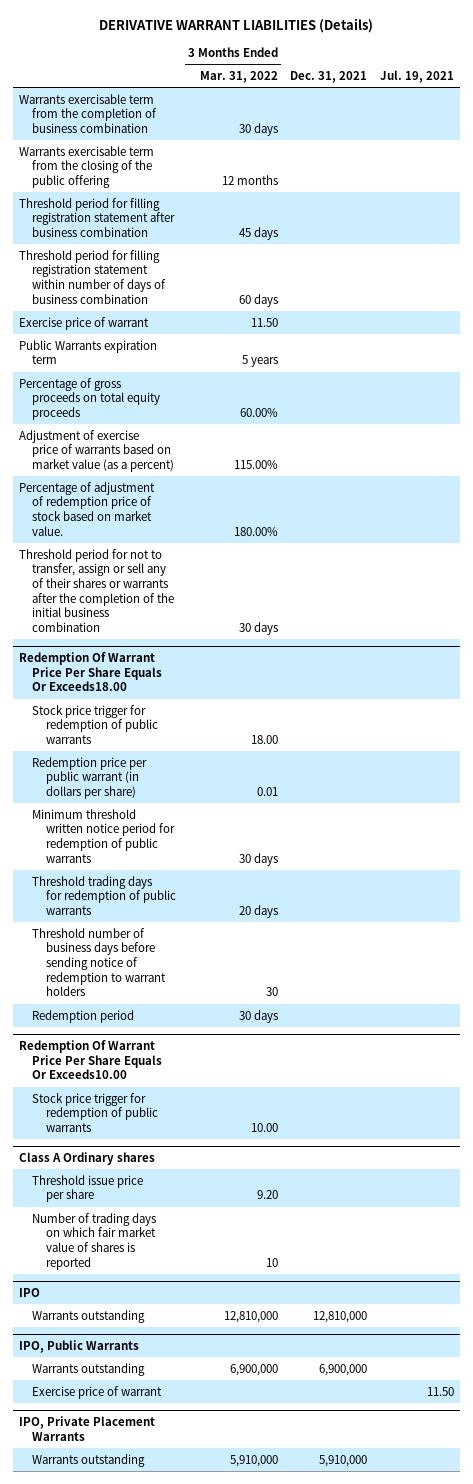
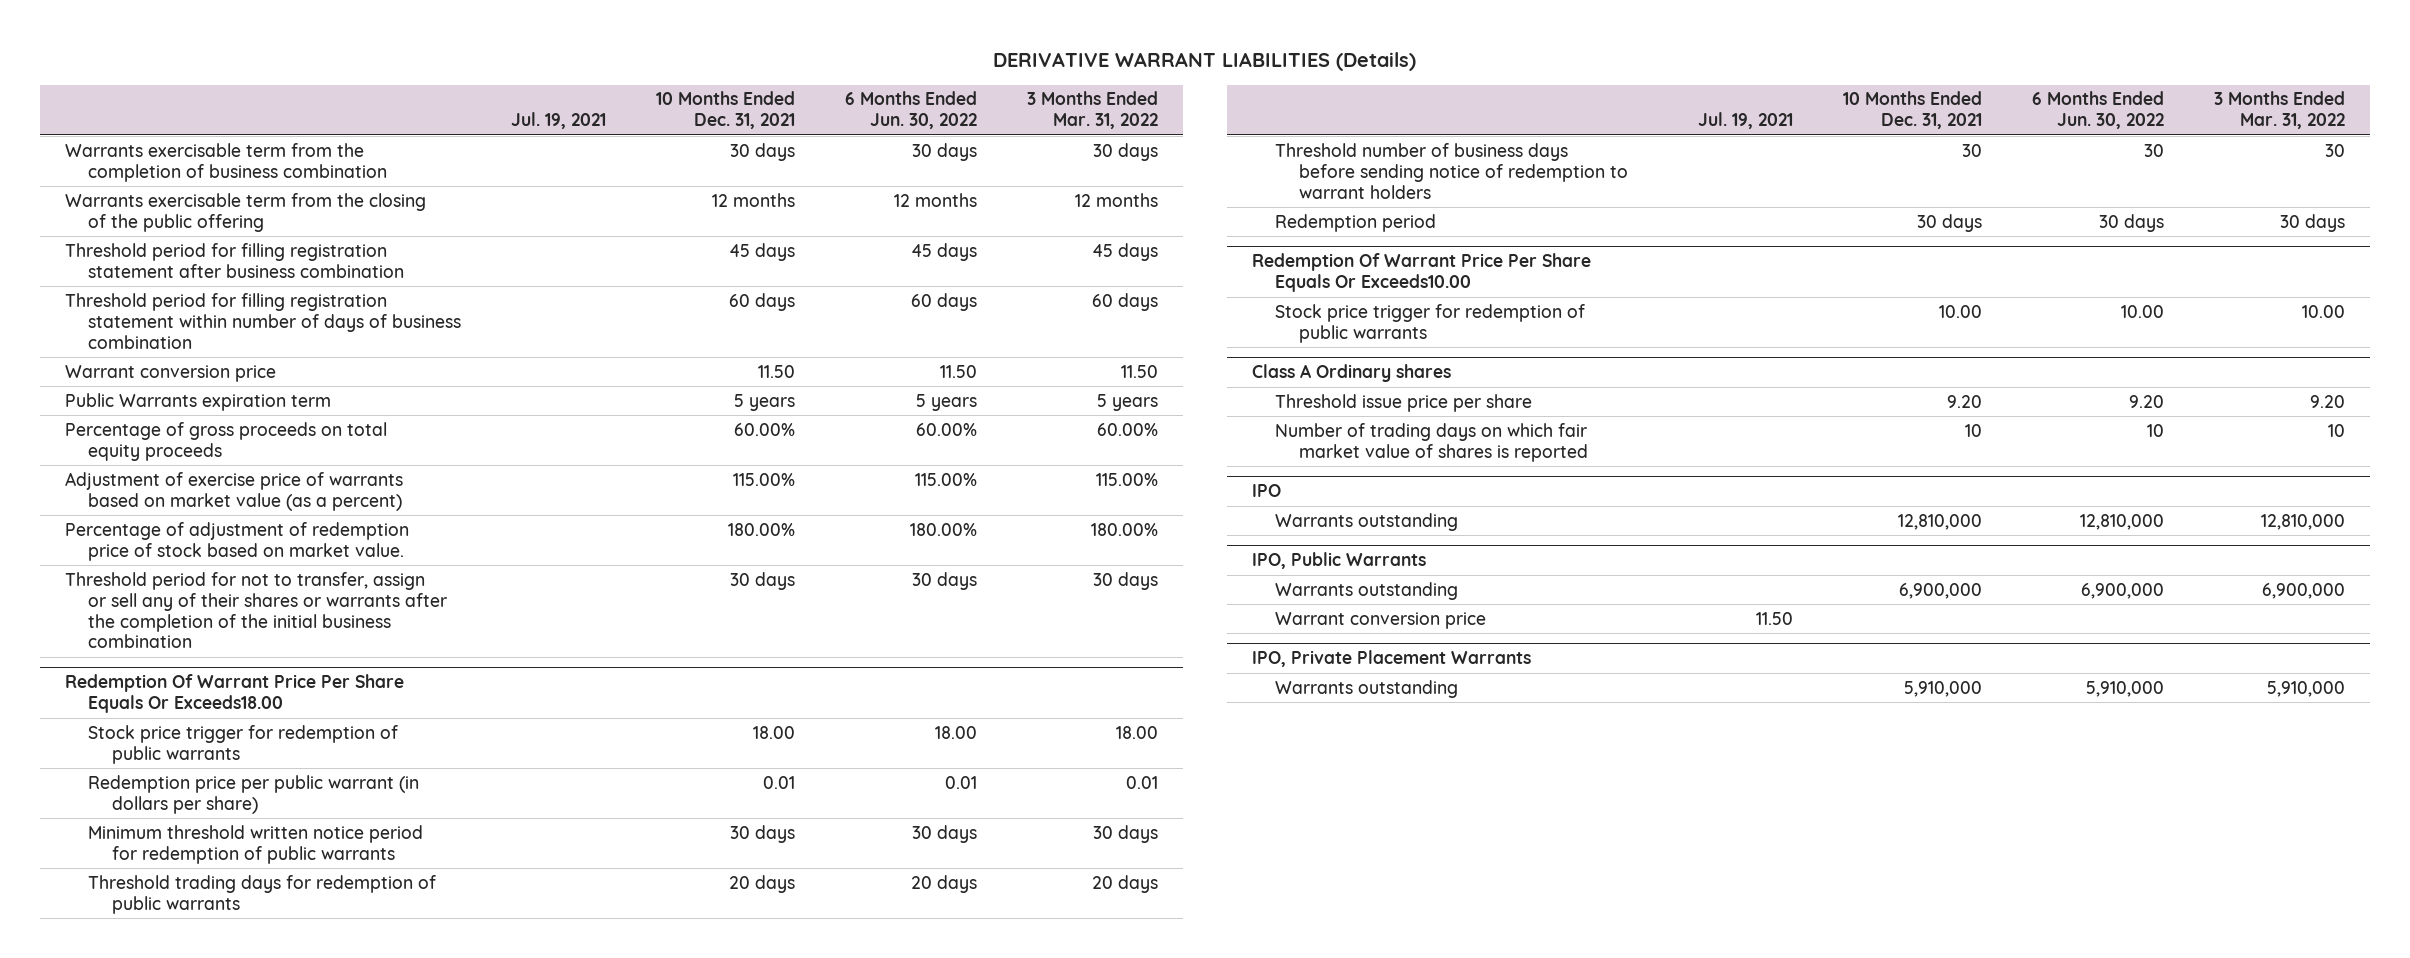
- | 3 Months Ended Mar. 31, 2022 | Dec. 31, 2021 | Jul. 19, 2021
+ | Jul. 19, 2021 | 10 Months Ended Dec. 31, 2021 | 6 Months Ended Jun. 30, 2022 | 3 Months Ended Mar. 31, 2022
- Exercise price of warrant | 11.50 | |
+ Warrant conversion price | | 11.50 | 11.50 | 11.50
@ IPO, Public Warrants
- Exercise price of warrant | | | 11.50
+ Warrant conversion price | 11.50 | | |

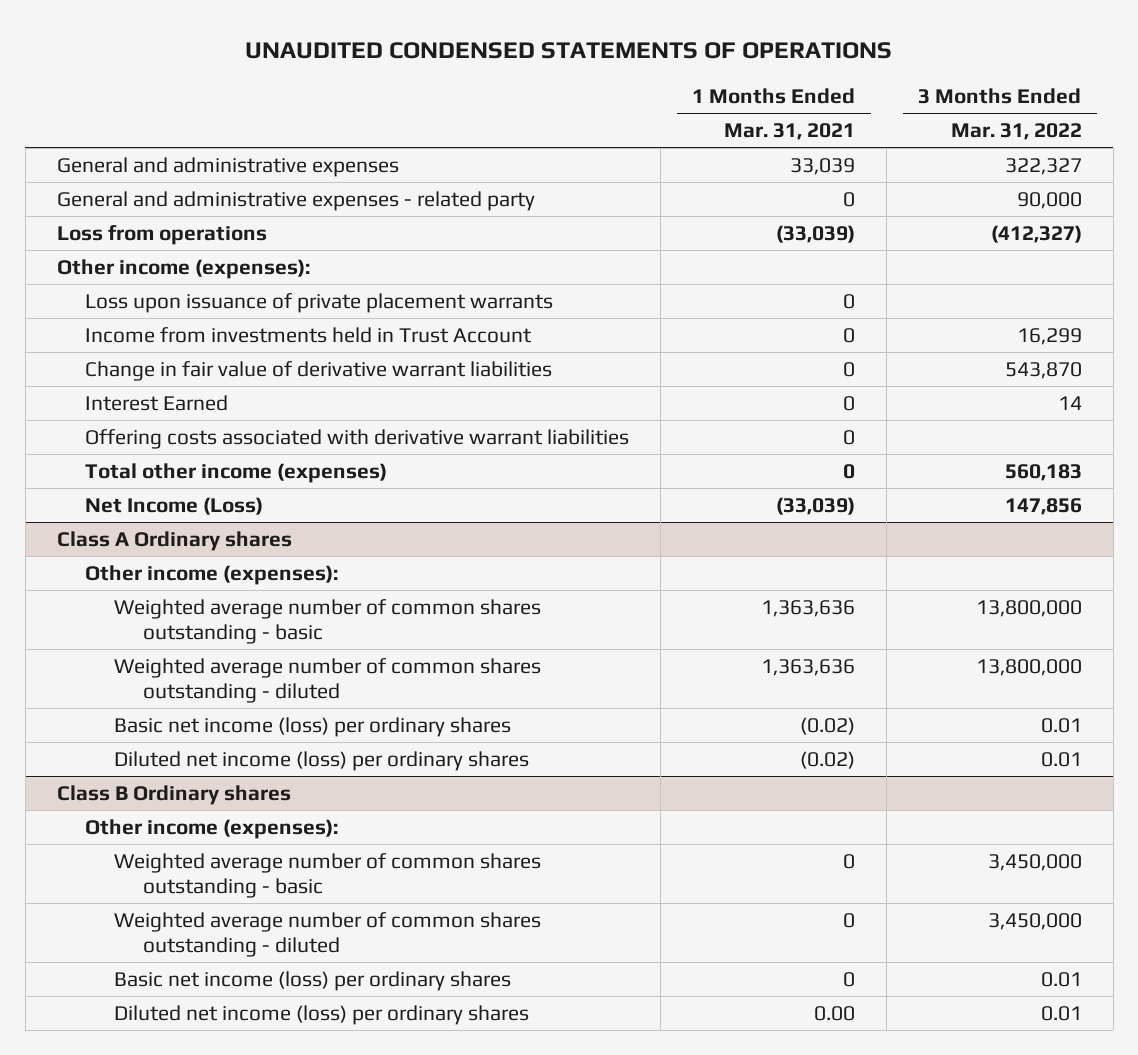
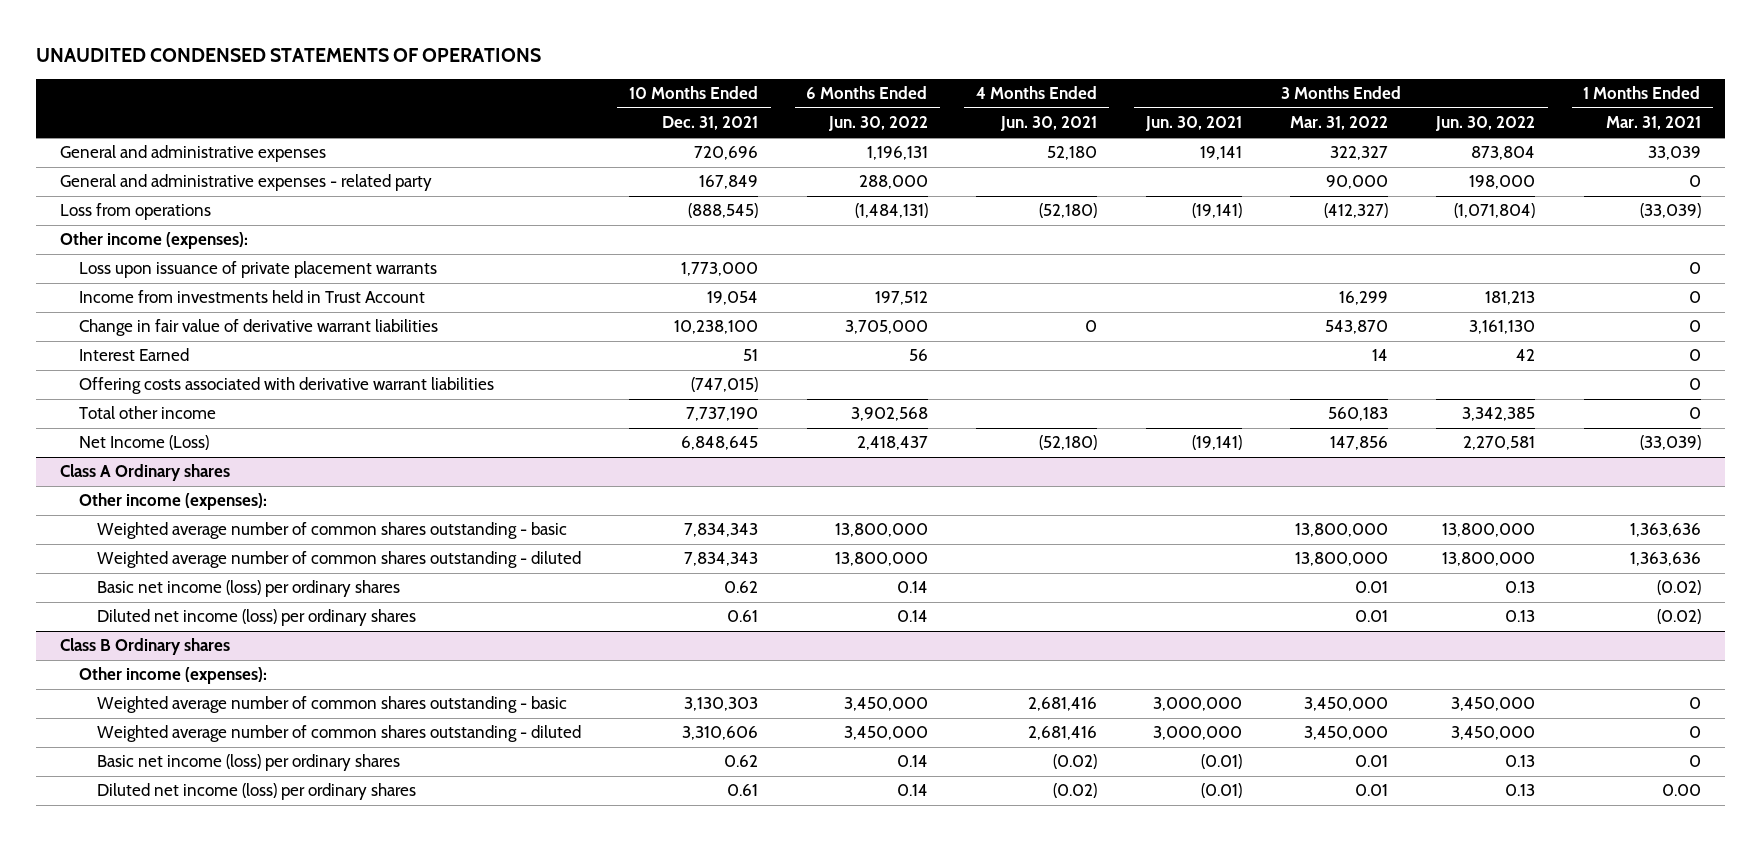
- | 1 Months Ended Mar. 31, 2021 | 3 Months Ended Mar. 31, 2022
+ | 10 Months Ended Dec. 31, 2021 | 6 Months Ended Jun. 30, 2022 | 4 Months Ended Jun. 30, 2021 | 3 Months Ended Jun. 30, 2021 | 3 Months Ended Mar. 31, 2022 | 3 Months Ended Jun. 30, 2022 | 1 Months Ended Mar. 31, 2021
- Total other income (expenses) | 0 | 560,183
+ Total other income | 7,737,190 | 3,902,568 | | | 560,183 | 3,342,385 | 0

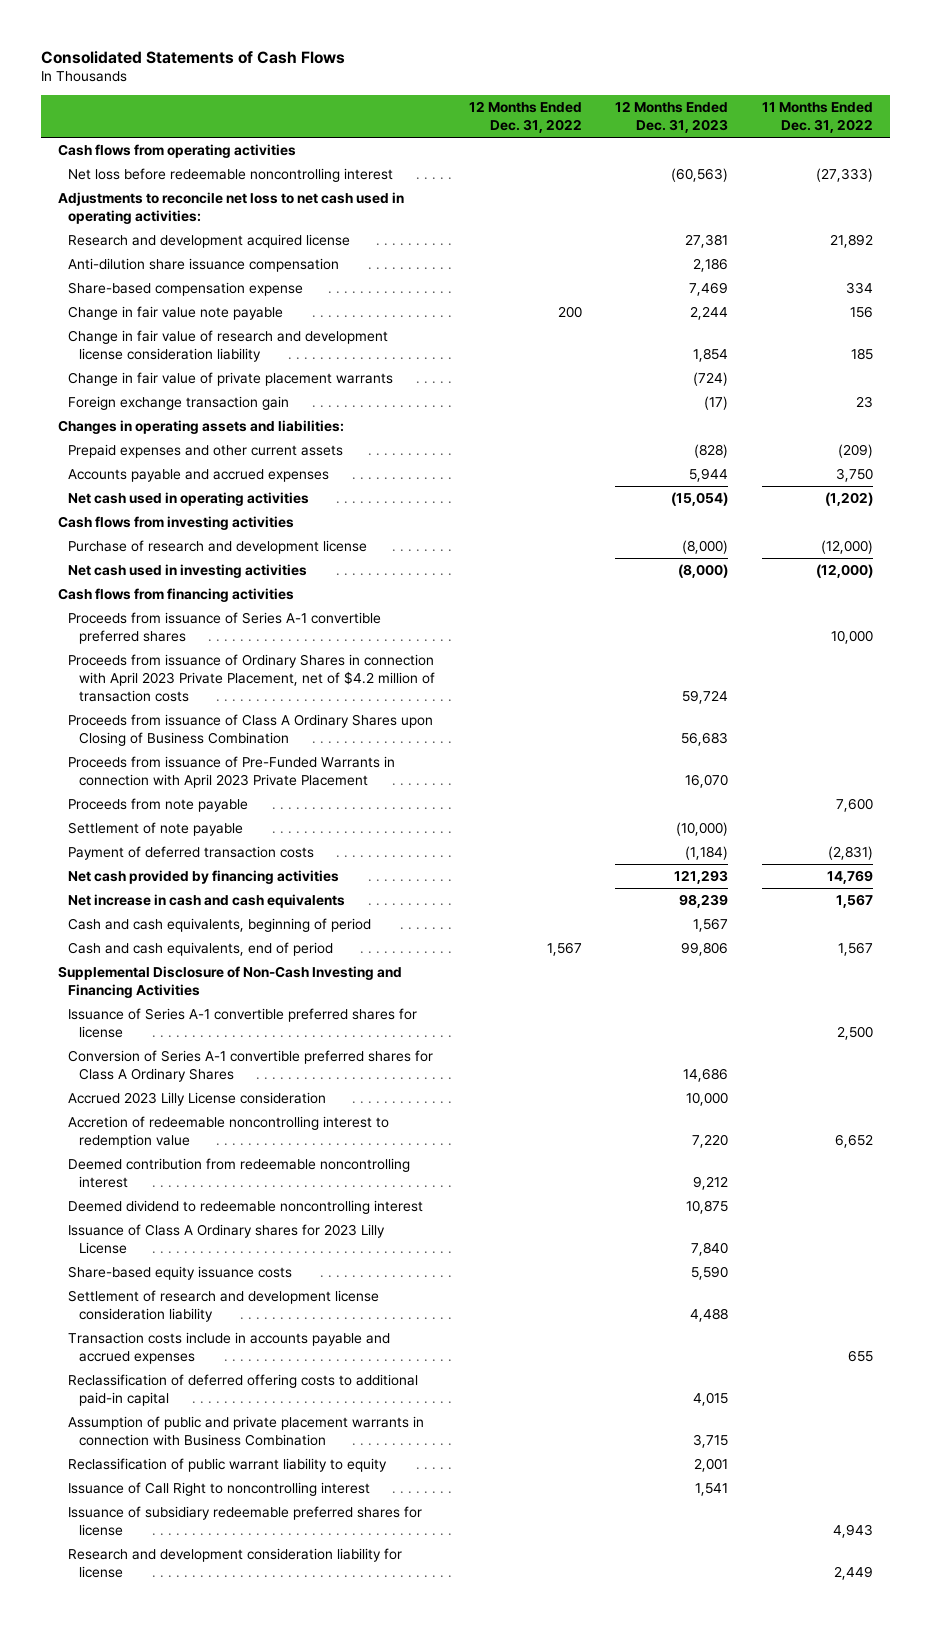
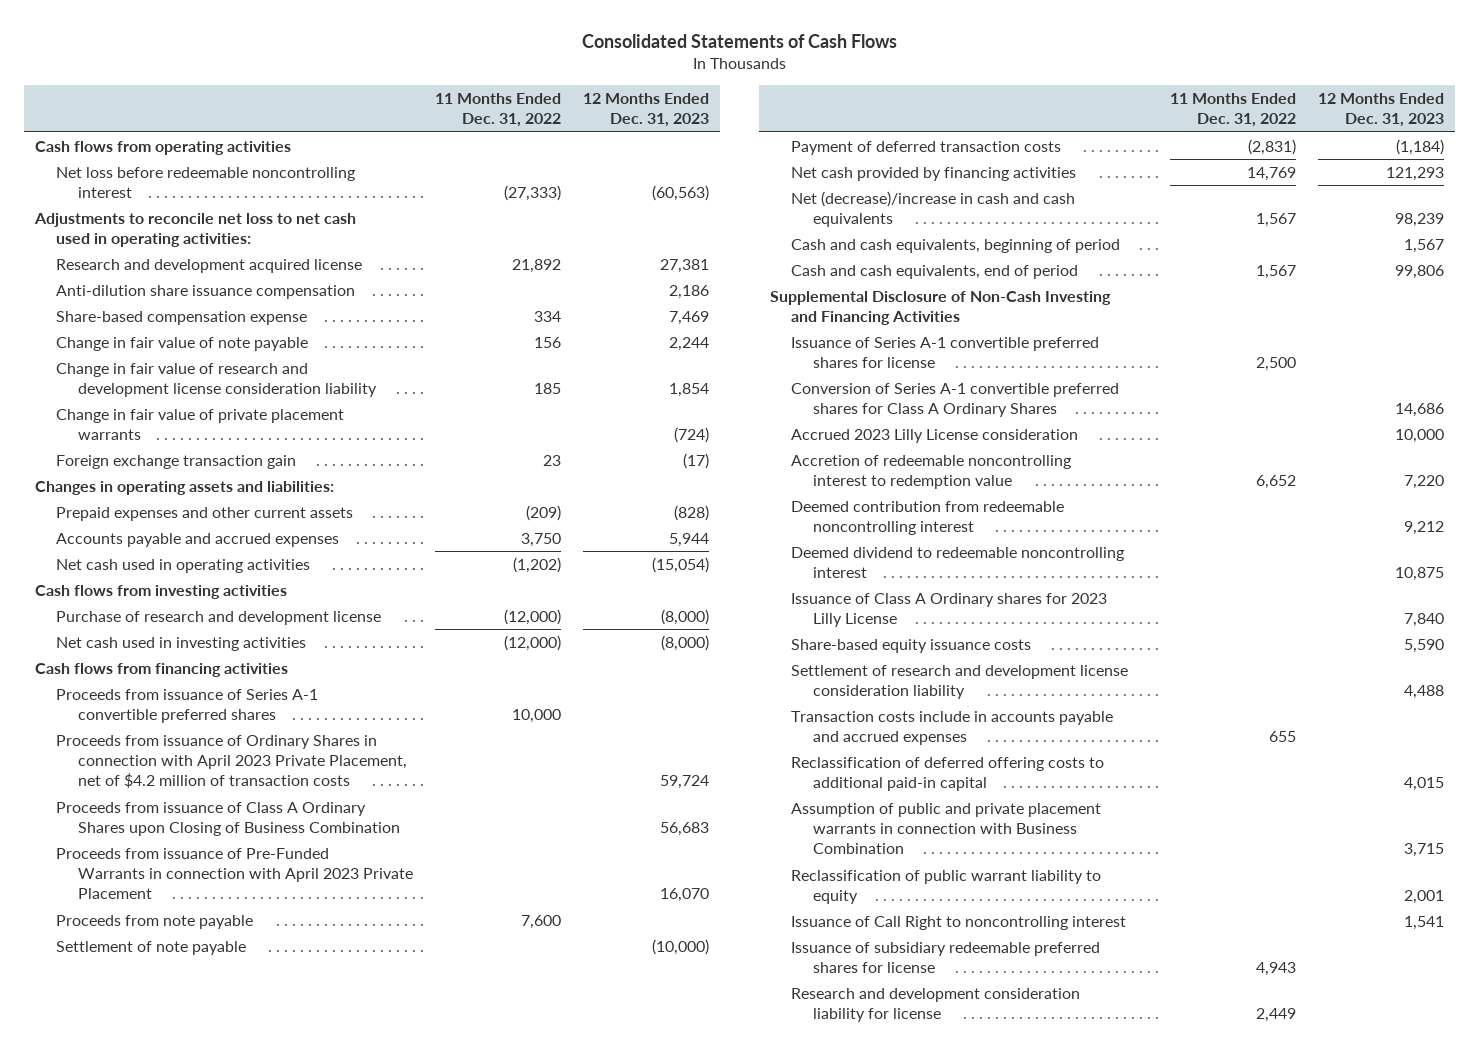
- | 12 Months Ended Dec. 31, 2022 | 12 Months Ended Dec. 31, 2023 | 11 Months Ended Dec. 31, 2022
+ | 11 Months Ended Dec. 31, 2022 | 12 Months Ended Dec. 31, 2023
- Change in fair value note payable | 200 | 2,244 | 156
+ Change in fair value of note payable | 156 | 2,244
- Net increase in cash and cash equivalents | | 98,239 | 1,567
+ Net (decrease)/increase in cash and cash equivalents | 1,567 | 98,239

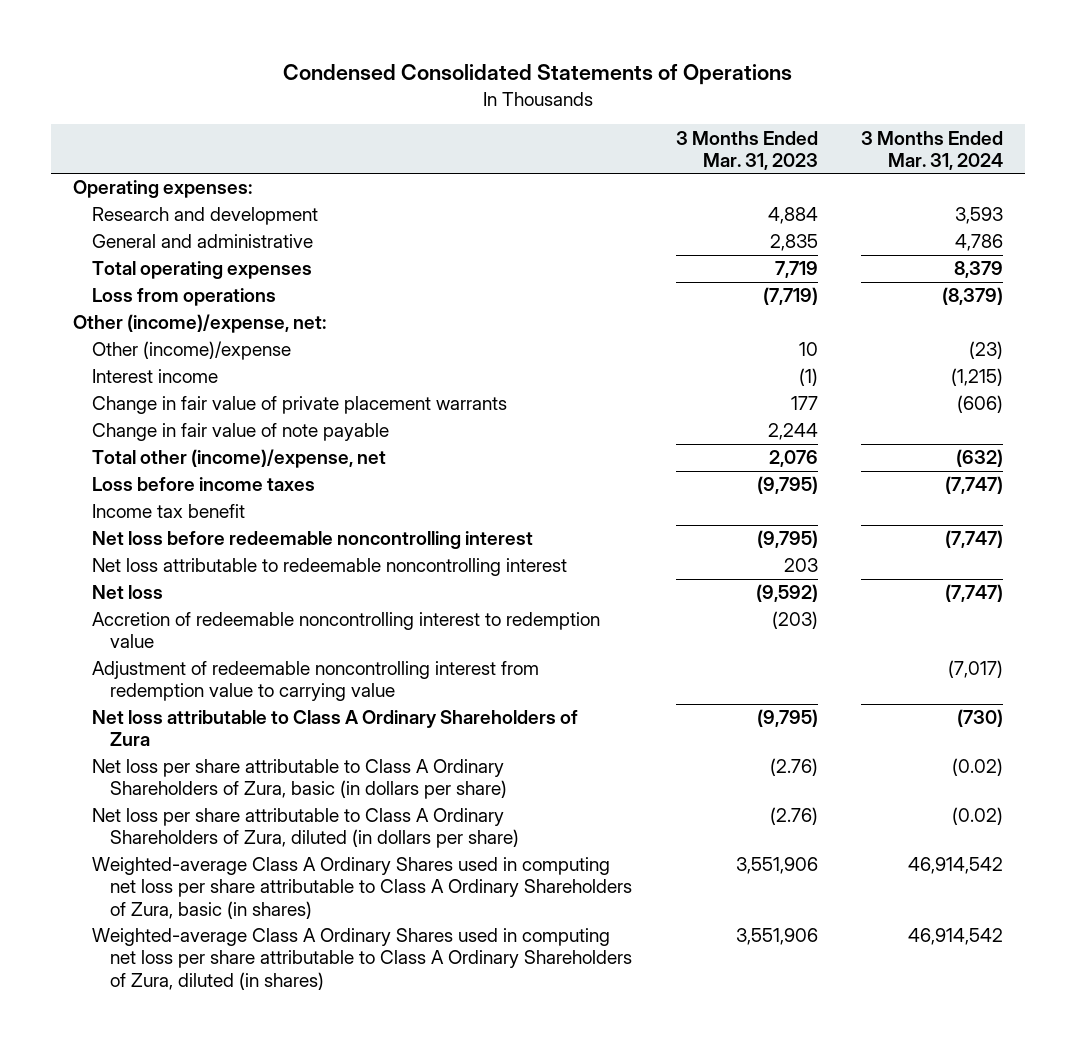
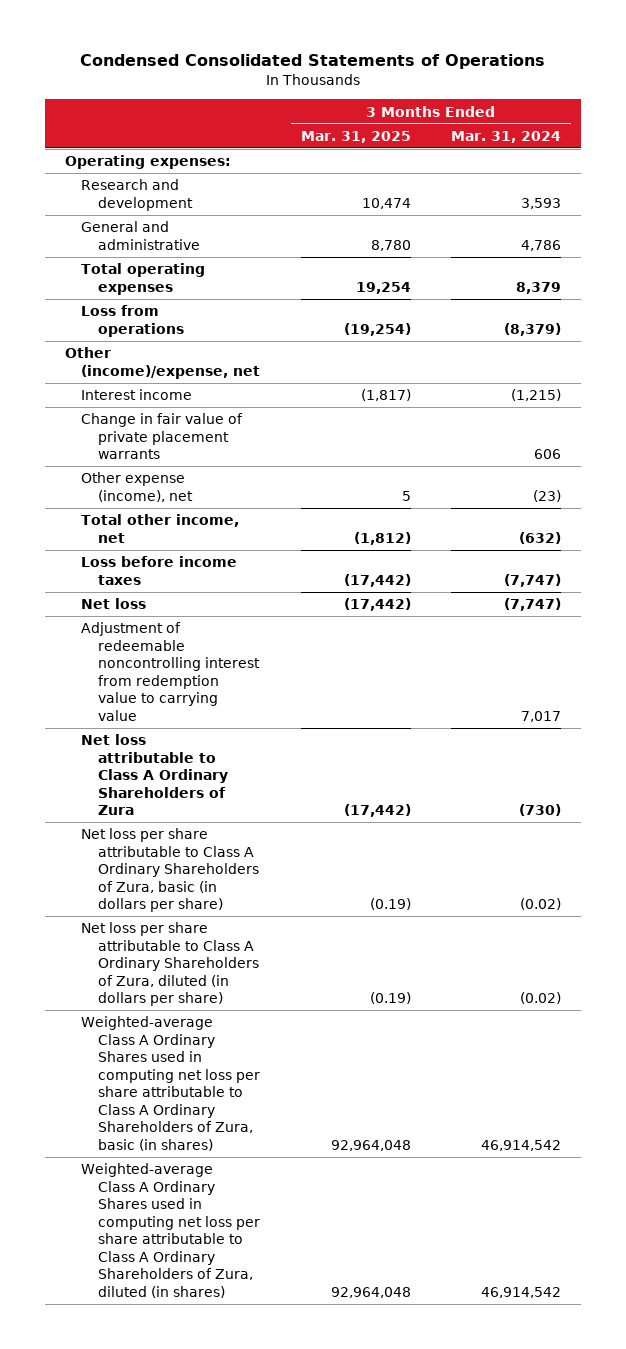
- | 3 Months Ended Mar. 31, 2023 | 3 Months Ended Mar. 31, 2024
+ | 3 Months Ended Mar. 31, 2025 | 3 Months Ended Mar. 31, 2024
- Other (income)/expense, net:
- Other (income)/expense | 10 | (23)
+ Other (income)/expense, net
- Change in fair value of private placement warrants | 177 | (606)
- Change in fair value of note payable | 2,244 |
- Total other (income)/expense, net | 2,076 | (632)
+ Change in fair value of private placement warrants | | 606
+ Other expense (income), net | 5 | (23)
+ Total other income, net | (1,812) | (632)
- Income tax benefit
- Net loss before redeemable noncontrolling interest | (9,795) | (7,747)
- Net loss attributable to redeemable noncontrolling interest | 203 |
- Accretion of redeemable noncontrolling interest to redemption value | (203) |
- Adjustment of redeemable noncontrolling interest from redemption value to carrying value | | (7,017)
+ Adjustment of redeemable noncontrolling interest from redemption value to carrying value | | 7,017

